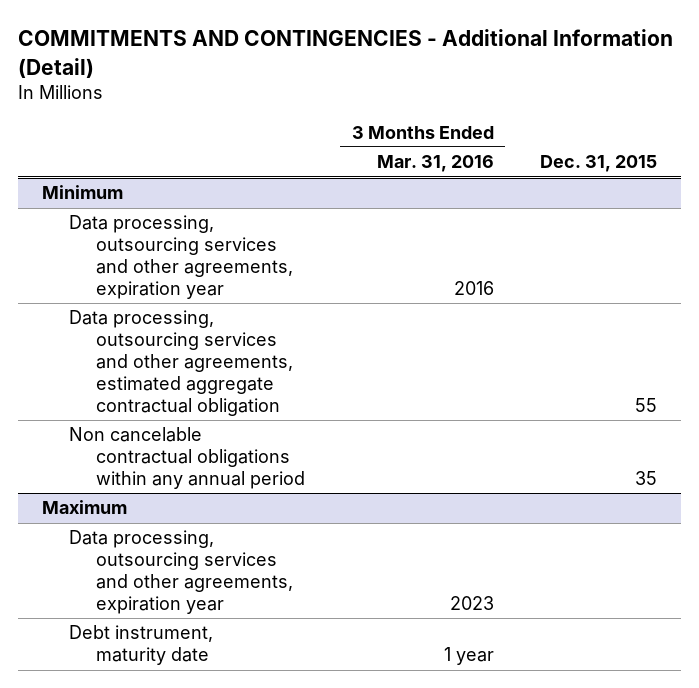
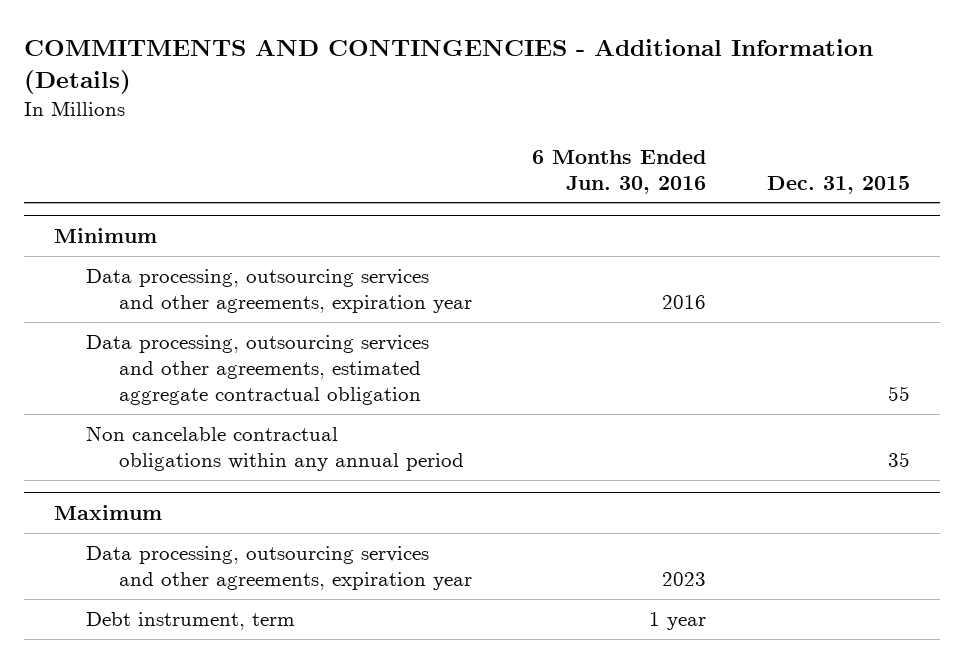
- COMMITMENTS AND CONTINGENCIES - Additional Information (Detail)
+ COMMITMENTS AND CONTINGENCIES - Additional Information (Details)
- | 3 Months Ended Mar. 31, 2016 | Dec. 31, 2015
+ | 6 Months Ended Jun. 30, 2016 | Dec. 31, 2015
@ Maximum
- Debt instrument, maturity date | 1 year |
+ Debt instrument, term | 1 year |

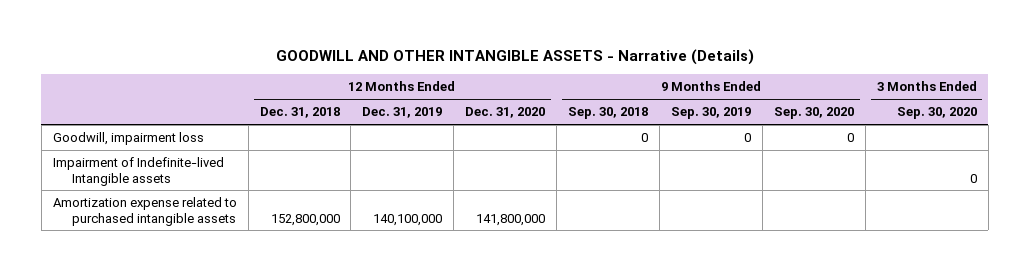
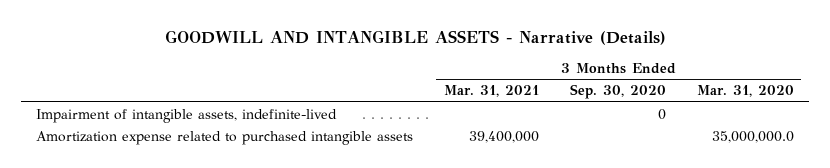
- GOODWILL AND OTHER INTANGIBLE ASSETS - Narrative (Details)
+ GOODWILL AND INTANGIBLE ASSETS - Narrative (Details)
- | 12 Months Ended Dec. 31, 2018 | 12 Months Ended Dec. 31, 2019 | 12 Months Ended Dec. 31, 2020 | 9 Months Ended Sep. 30, 2018 | 9 Months Ended Sep. 30, 2019 | 9 Months Ended Sep. 30, 2020 | 3 Months Ended Sep. 30, 2020
+ | 3 Months Ended Mar. 31, 2021 | 3 Months Ended Sep. 30, 2020 | 3 Months Ended Mar. 31, 2020
- Goodwill, impairment loss | | | | 0 | 0 | 0 |
- Impairment of Indefinite-lived Intangible assets | | | | | | | 0
+ Impairment of intangible assets, indefinite-lived | | 0 |

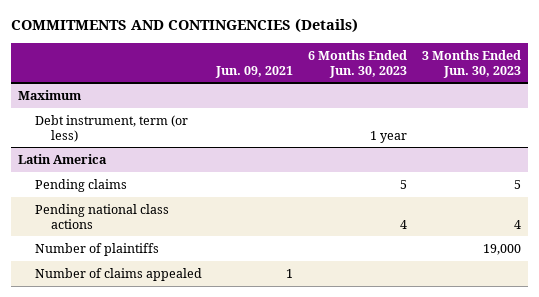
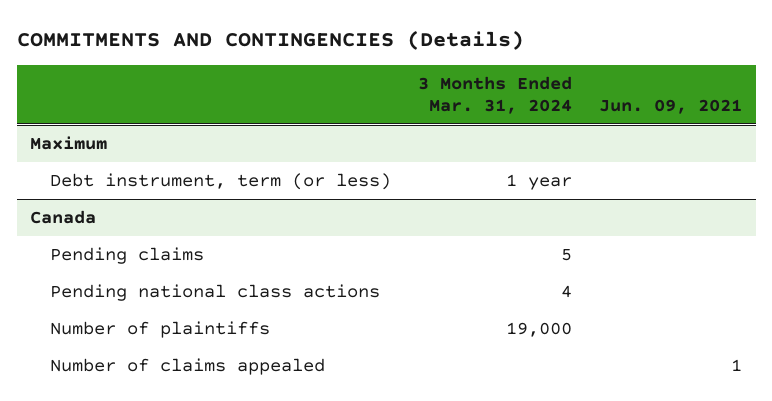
- | Jun. 09, 2021 | 6 Months Ended Jun. 30, 2023 | 3 Months Ended Jun. 30, 2023
+ | 3 Months Ended Mar. 31, 2024 | Jun. 09, 2021
- Latin America
+ Canada

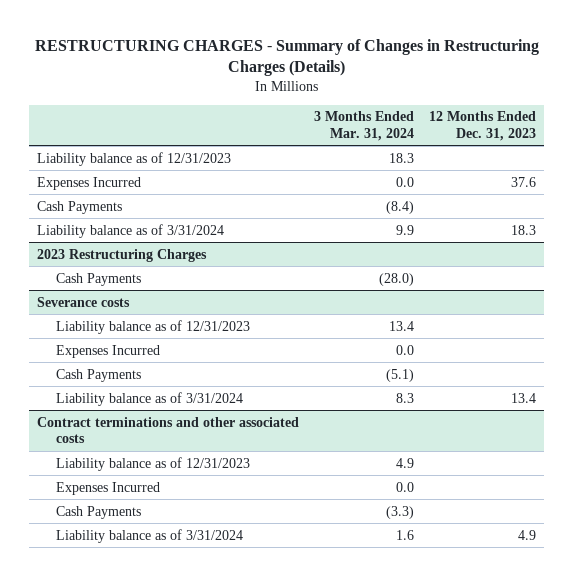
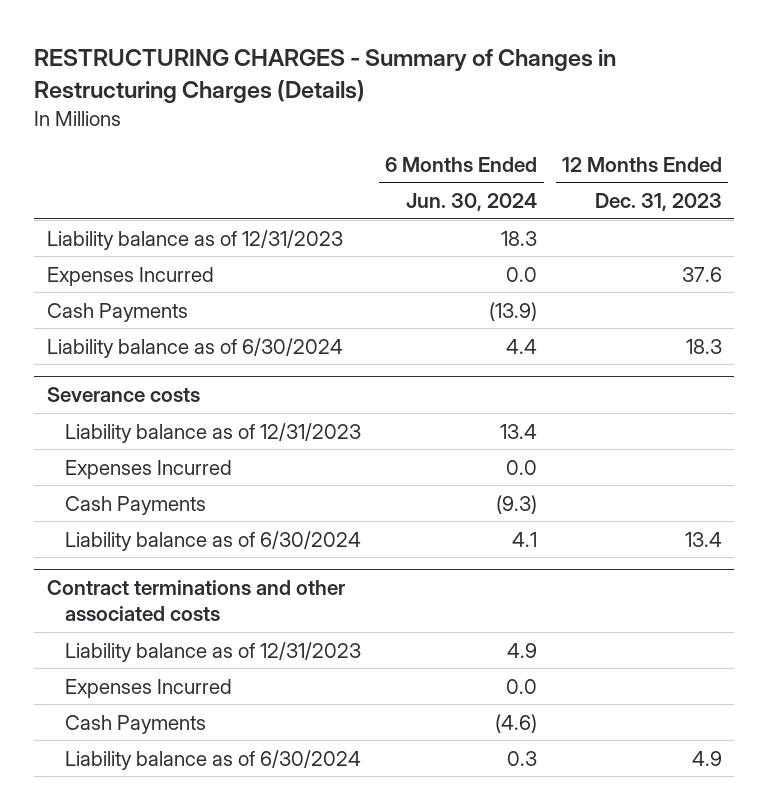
- | 3 Months Ended Mar. 31, 2024 | 12 Months Ended Dec. 31, 2023
+ | 6 Months Ended Jun. 30, 2024 | 12 Months Ended Dec. 31, 2023
- Liability balance as of 3/31/2024 | 9.9 | 18.3
- 2023 Restructuring Charges
- Cash Payments | (28.0) |
+ Liability balance as of 6/30/2024 | 4.4 | 18.3
@ Severance costs
- Liability balance as of 3/31/2024 | 8.3 | 13.4
+ Liability balance as of 6/30/2024 | 4.1 | 13.4
@ Contract terminations and other associated costs
- Liability balance as of 3/31/2024 | 1.6 | 4.9
+ Liability balance as of 6/30/2024 | 0.3 | 4.9

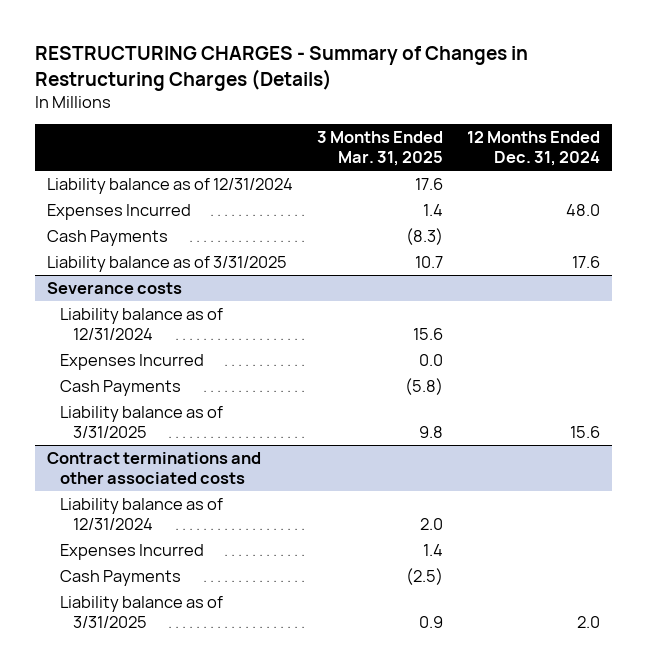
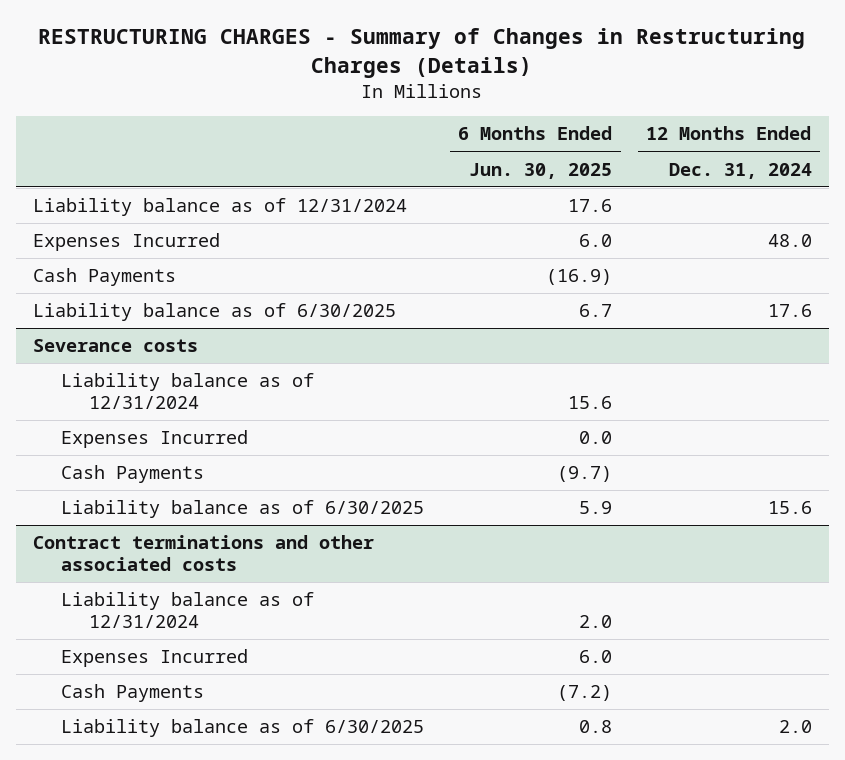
- | 3 Months Ended Mar. 31, 2025 | 12 Months Ended Dec. 31, 2024
+ | 6 Months Ended Jun. 30, 2025 | 12 Months Ended Dec. 31, 2024
- Liability balance as of 3/31/2025 | 10.7 | 17.6
+ Liability balance as of 6/30/2025 | 6.7 | 17.6
@ Severance costs
- Liability balance as of 3/31/2025 | 9.8 | 15.6
+ Liability balance as of 6/30/2025 | 5.9 | 15.6
@ Contract terminations and other associated costs
- Liability balance as of 3/31/2025 | 0.9 | 2.0
+ Liability balance as of 6/30/2025 | 0.8 | 2.0

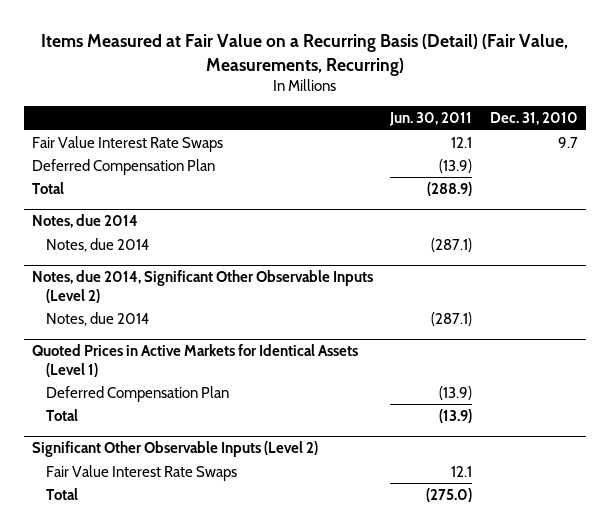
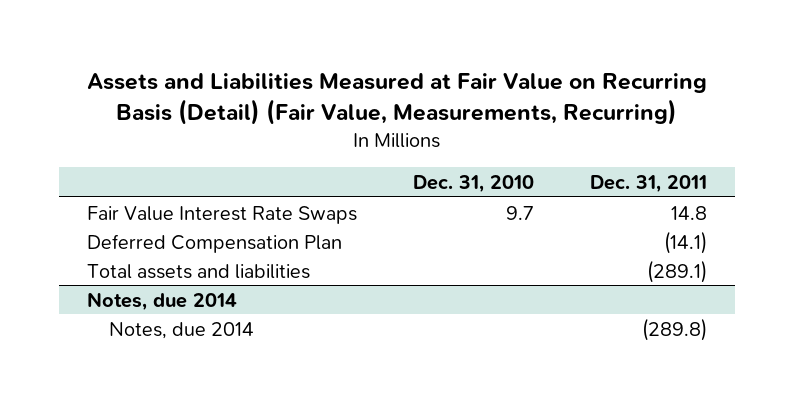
- Items Measured at Fair Value on a Recurring Basis (Detail) (Fair Value, Measurements, Recurring)
+ Assets and Liabilities Measured at Fair Value on Recurring Basis (Detail) (Fair Value, Measurements, Recurring)
- | Jun. 30, 2011 | Dec. 31, 2010
+ | Dec. 31, 2010 | Dec. 31, 2011
- Total | (288.9) |
+ Total assets and liabilities | | (289.1)
- Notes, due 2014, Significant Other Observable Inputs (Level 2)
- Notes, due 2014 | (287.1) |
- Quoted Prices in Active Markets for Identical Assets (Level 1)
- Deferred Compensation Plan | (13.9) |
- Total | (13.9) |
- Significant Other Observable Inputs (Level 2)
- Fair Value Interest Rate Swaps | 12.1 |
- Total | (275.0) |

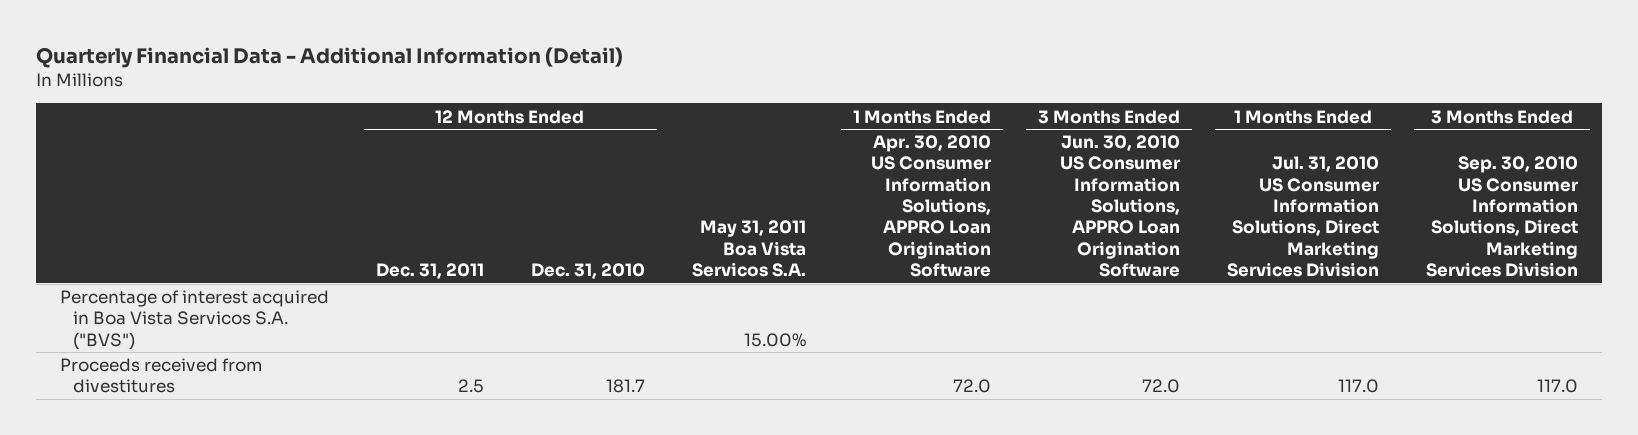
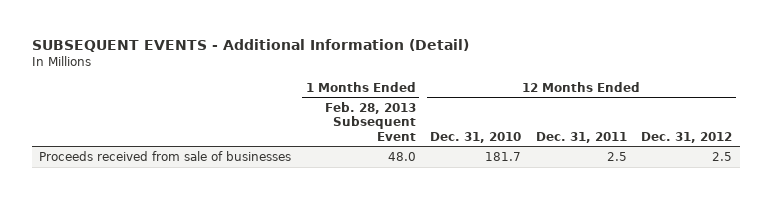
- Quarterly Financial Data - Additional Information (Detail)
+ SUBSEQUENT EVENTS - Additional Information (Detail)
- | 12 Months Ended Dec. 31, 2011 | 12 Months Ended Dec. 31, 2010 | May 31, 2011 Boa Vista Servicos S.A. | 1 Months Ended Apr. 30, 2010 US Consumer Information Solutions, APPRO Loan Origination Software | 3 Months Ended Jun. 30, 2010 US Consumer Information Solutions, APPRO Loan Origination Software | 1 Months Ended Jul. 31, 2010 US Consumer Information Solutions, Direct Marketing Services Division | 3 Months Ended Sep. 30, 2010 US Consumer Information Solutions, Direct Marketing Services Division
+ | 1 Months Ended Feb. 28, 2013 Subsequent Event | 12 Months Ended Dec. 31, 2010 | 12 Months Ended Dec. 31, 2011 | 12 Months Ended Dec. 31, 2012
- Percentage of interest acquired in Boa Vista Servicos S.A. ("BVS") | | | 15.00% | | | |
- Proceeds received from divestitures | 2.5 | 181.7 | | 72.0 | 72.0 | 117.0 | 117.0
+ Proceeds received from sale of businesses | 48.0 | 181.7 | 2.5 | 2.5

